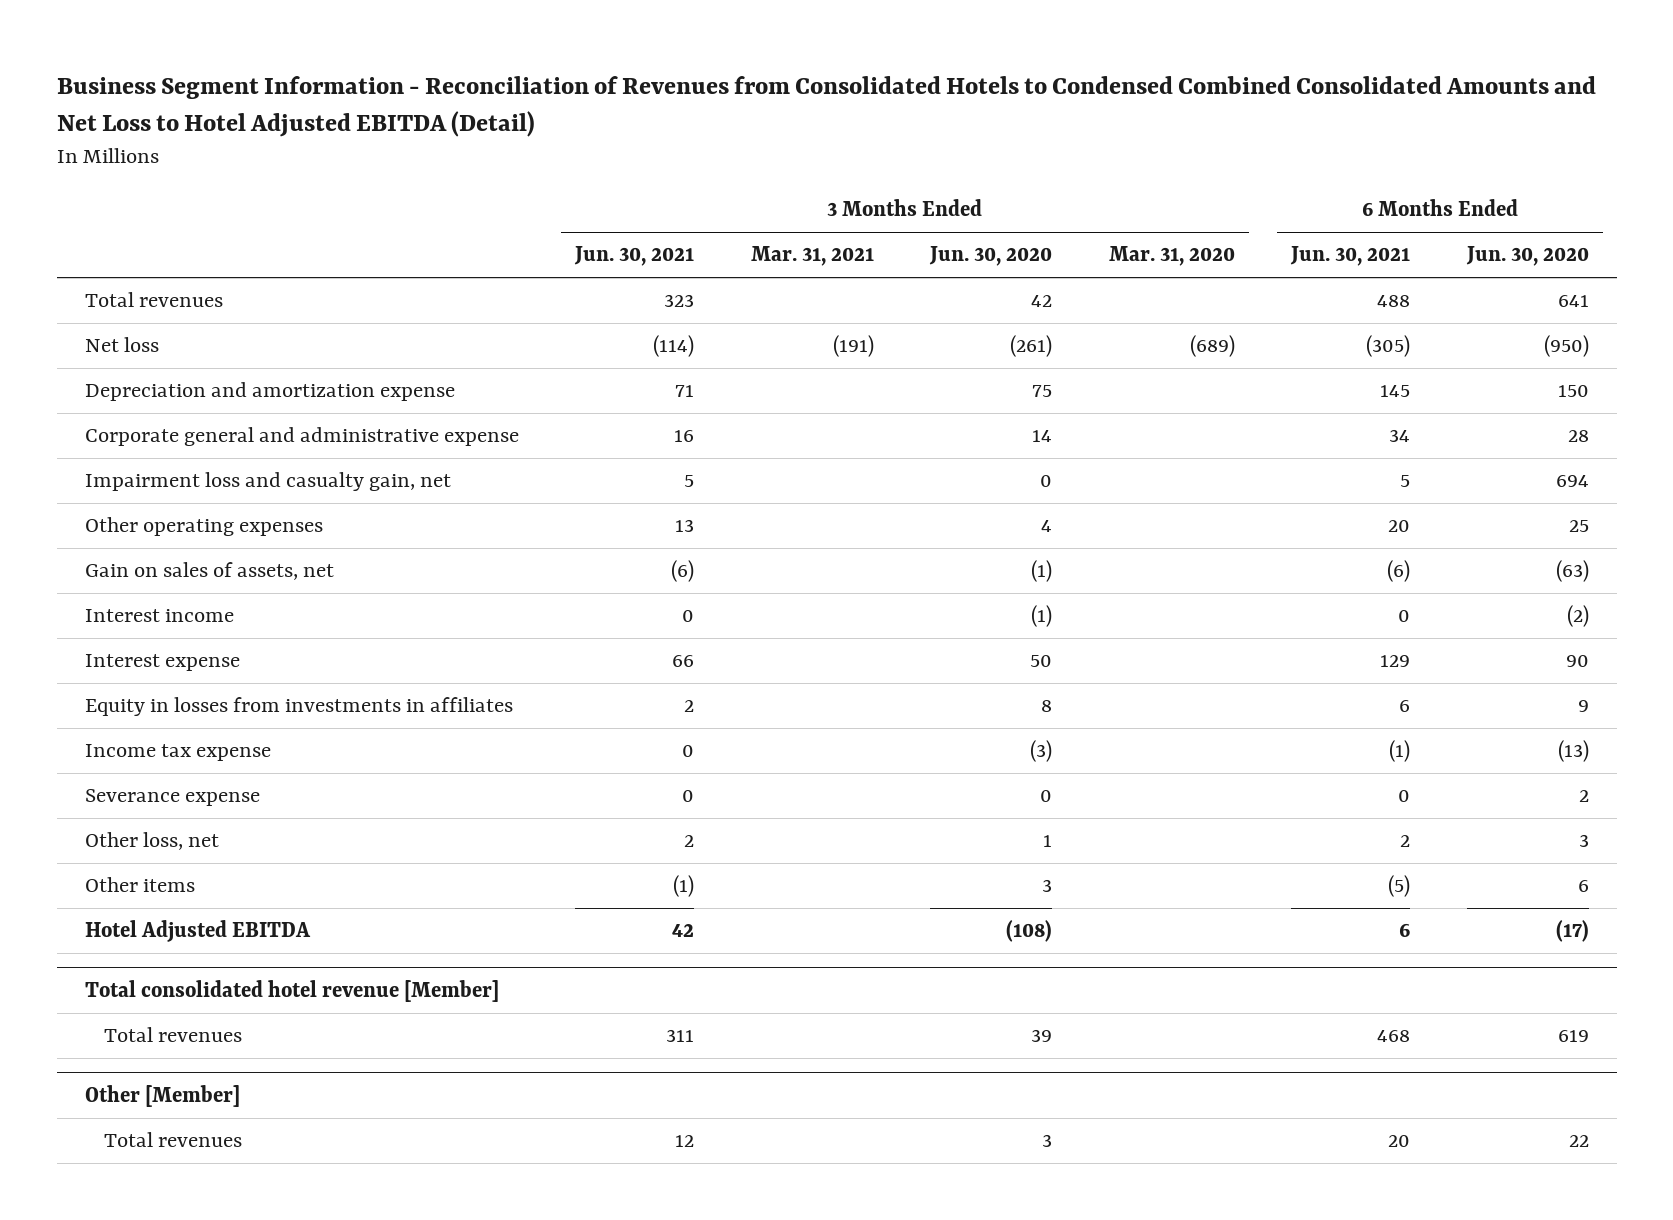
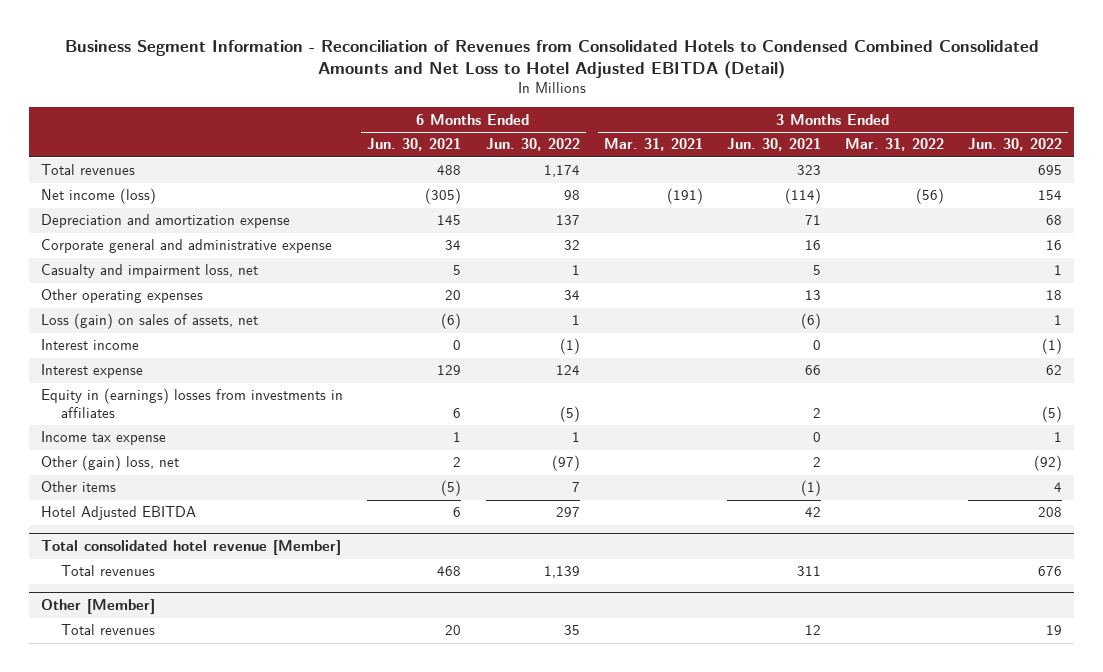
- | 3 Months Ended Jun. 30, 2021 | 3 Months Ended Mar. 31, 2021 | 3 Months Ended Jun. 30, 2020 | 3 Months Ended Mar. 31, 2020 | 6 Months Ended Jun. 30, 2021 | 6 Months Ended Jun. 30, 2020
+ | 6 Months Ended Jun. 30, 2021 | 6 Months Ended Jun. 30, 2022 | 3 Months Ended Mar. 31, 2021 | 3 Months Ended Jun. 30, 2021 | 3 Months Ended Mar. 31, 2022 | 3 Months Ended Jun. 30, 2022
- Net loss | (114) | (191) | (261) | (689) | (305) | (950)
+ Net income (loss) | (305) | 98 | (191) | (114) | (56) | 154
- Impairment loss and casualty gain, net | 5 | | 0 | | 5 | 694
+ Casualty and impairment loss, net | 5 | 1 | | 5 | | 1
- Gain on sales of assets, net | (6) | | (1) | | (6) | (63)
+ Loss (gain) on sales of assets, net | (6) | 1 | | (6) | | 1
- Equity in losses from investments in affiliates | 2 | | 8 | | 6 | 9
- Income tax expense | 0 | | (3) | | (1) | (13)
- Severance expense | 0 | | 0 | | 0 | 2
- Other loss, net | 2 | | 1 | | 2 | 3
+ Equity in (earnings) losses from investments in affiliates | 6 | (5) | | 2 | | (5)
+ Income tax expense | 1 | 1 | | 0 | | 1
+ Other (gain) loss, net | 2 | (97) | | 2 | | (92)

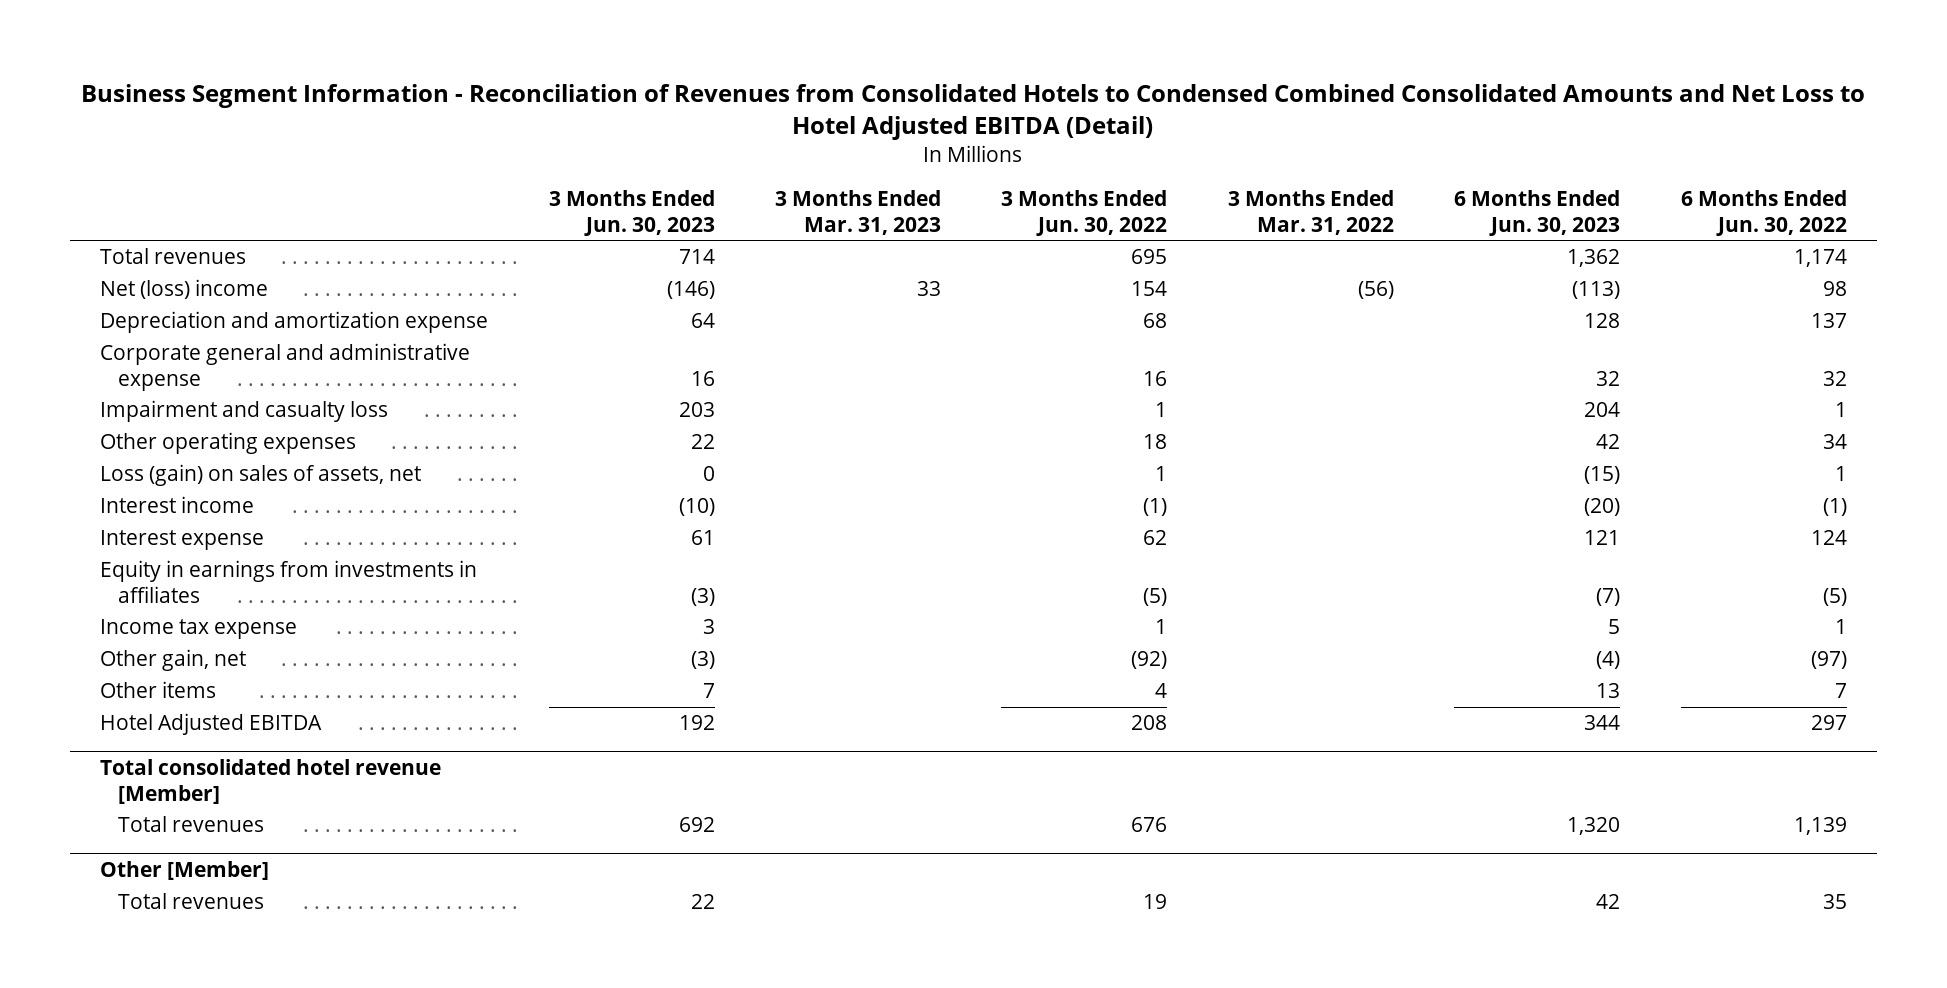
- | 6 Months Ended Jun. 30, 2021 | 6 Months Ended Jun. 30, 2022 | 3 Months Ended Mar. 31, 2021 | 3 Months Ended Jun. 30, 2021 | 3 Months Ended Mar. 31, 2022 | 3 Months Ended Jun. 30, 2022
+ | 3 Months Ended Jun. 30, 2023 | 3 Months Ended Mar. 31, 2023 | 3 Months Ended Jun. 30, 2022 | 3 Months Ended Mar. 31, 2022 | 6 Months Ended Jun. 30, 2023 | 6 Months Ended Jun. 30, 2022
- Net income (loss) | (305) | 98 | (191) | (114) | (56) | 154
+ Net (loss) income | (146) | 33 | 154 | (56) | (113) | 98
- Casualty and impairment loss, net | 5 | 1 | | 5 | | 1
+ Impairment and casualty loss | 203 | | 1 | | 204 | 1
- Equity in (earnings) losses from investments in affiliates | 6 | (5) | | 2 | | (5)
+ Equity in earnings from investments in affiliates | (3) | | (5) | | (7) | (5)
- Other (gain) loss, net | 2 | (97) | | 2 | | (92)
+ Other gain, net | (3) | | (92) | | (4) | (97)

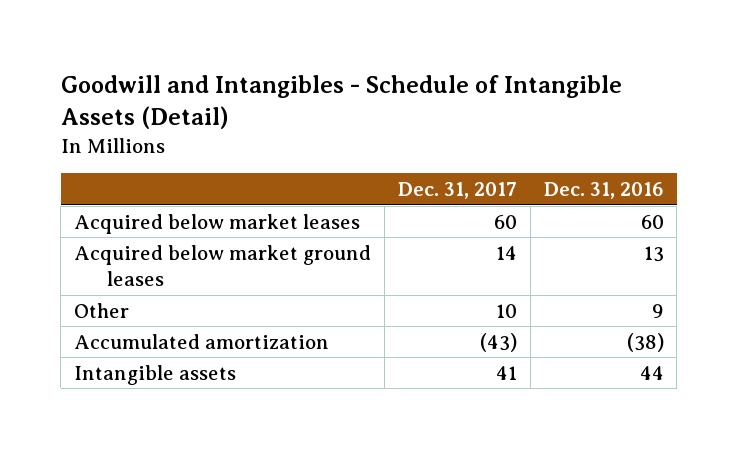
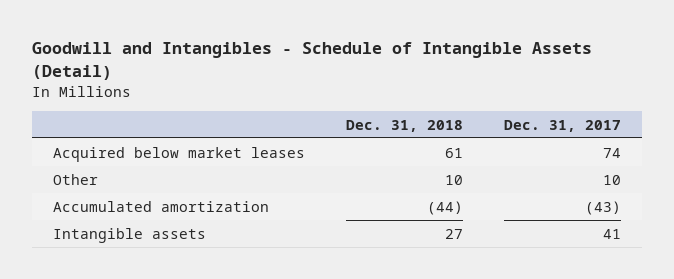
- | Dec. 31, 2017 | Dec. 31, 2016
+ | Dec. 31, 2018 | Dec. 31, 2017
- Acquired below market leases | 60 | 60
- Acquired below market ground leases | 14 | 13
+ Acquired below market leases | 61 | 74

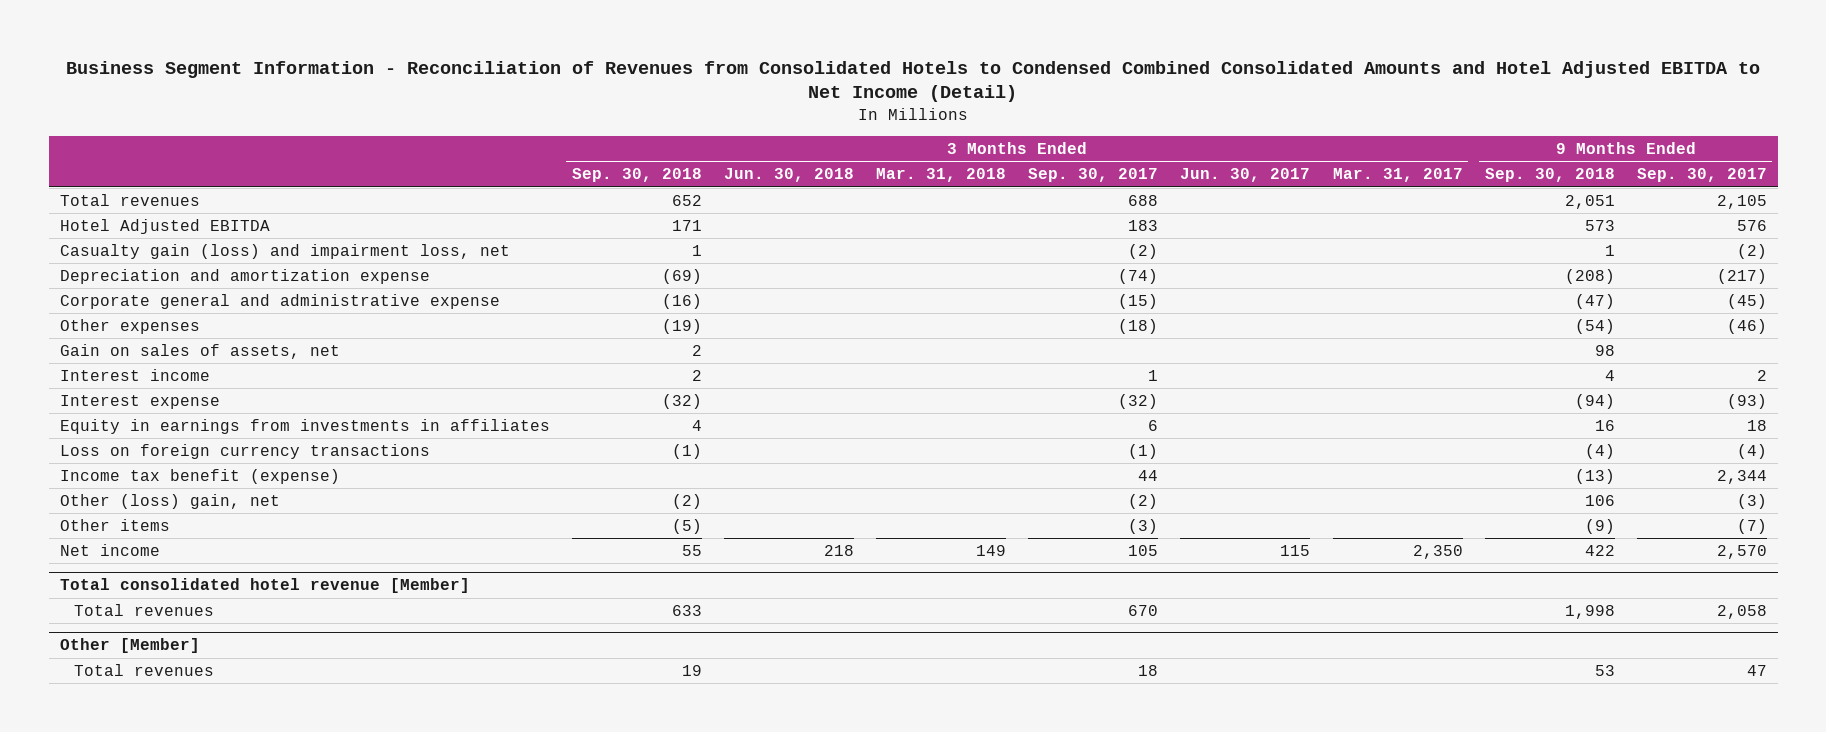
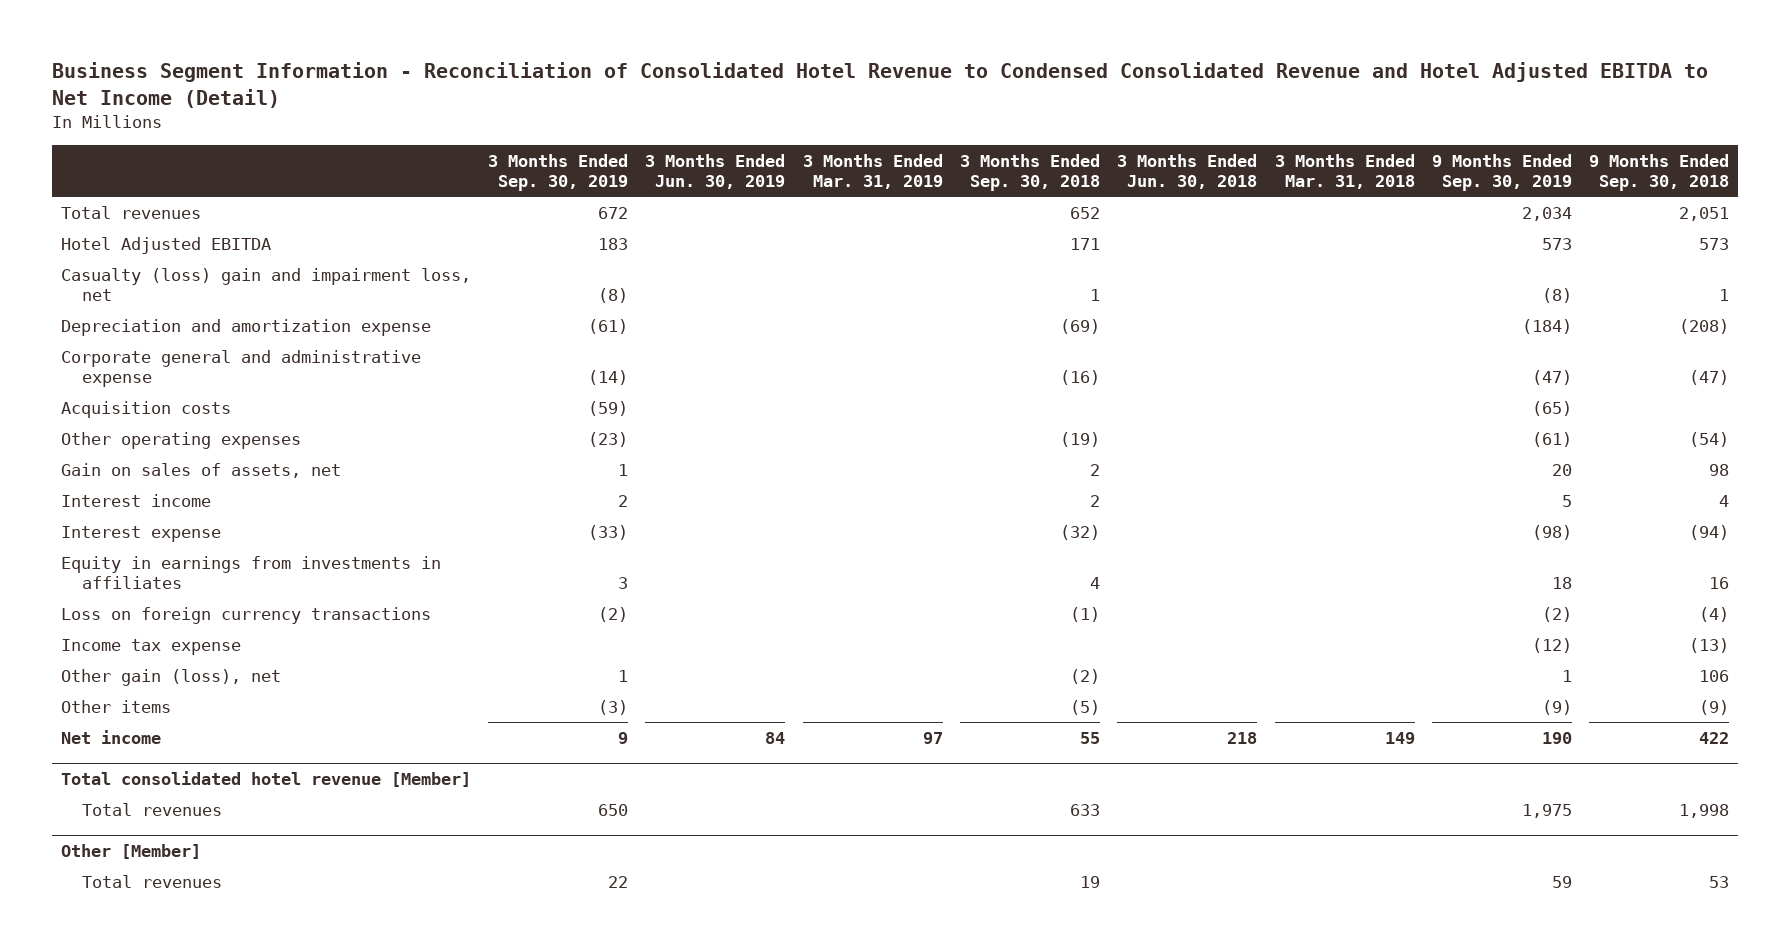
- Business Segment Information - Reconciliation of Revenues from Consolidated Hotels to Condensed Combined Consolidated Amounts and Hotel Adjusted EBITDA to Net Income (Detail)
+ Business Segment Information - Reconciliation of Consolidated Hotel Revenue to Condensed Consolidated Revenue and Hotel Adjusted EBITDA to Net Income (Detail)
- | 3 Months Ended Sep. 30, 2018 | 3 Months Ended Jun. 30, 2018 | 3 Months Ended Mar. 31, 2018 | 3 Months Ended Sep. 30, 2017 | 3 Months Ended Jun. 30, 2017 | 3 Months Ended Mar. 31, 2017 | 9 Months Ended Sep. 30, 2018 | 9 Months Ended Sep. 30, 2017
+ | 3 Months Ended Sep. 30, 2019 | 3 Months Ended Jun. 30, 2019 | 3 Months Ended Mar. 31, 2019 | 3 Months Ended Sep. 30, 2018 | 3 Months Ended Jun. 30, 2018 | 3 Months Ended Mar. 31, 2018 | 9 Months Ended Sep. 30, 2019 | 9 Months Ended Sep. 30, 2018
- Casualty gain (loss) and impairment loss, net | 1 | | | (2) | | | 1 | (2)
+ Casualty (loss) gain and impairment loss, net | (8) | | | 1 | | | (8) | 1
- Other expenses | (19) | | | (18) | | | (54) | (46)
+ Acquisition costs | (59) | | | | | | (65) |
+ Other operating expenses | (23) | | | (19) | | | (61) | (54)
- Income tax benefit (expense) | | | | 44 | | | (13) | 2,344
- Other (loss) gain, net | (2) | | | (2) | | | 106 | (3)
+ Income tax expense | | | | | | | (12) | (13)
+ Other gain (loss), net | 1 | | | (2) | | | 1 | 106

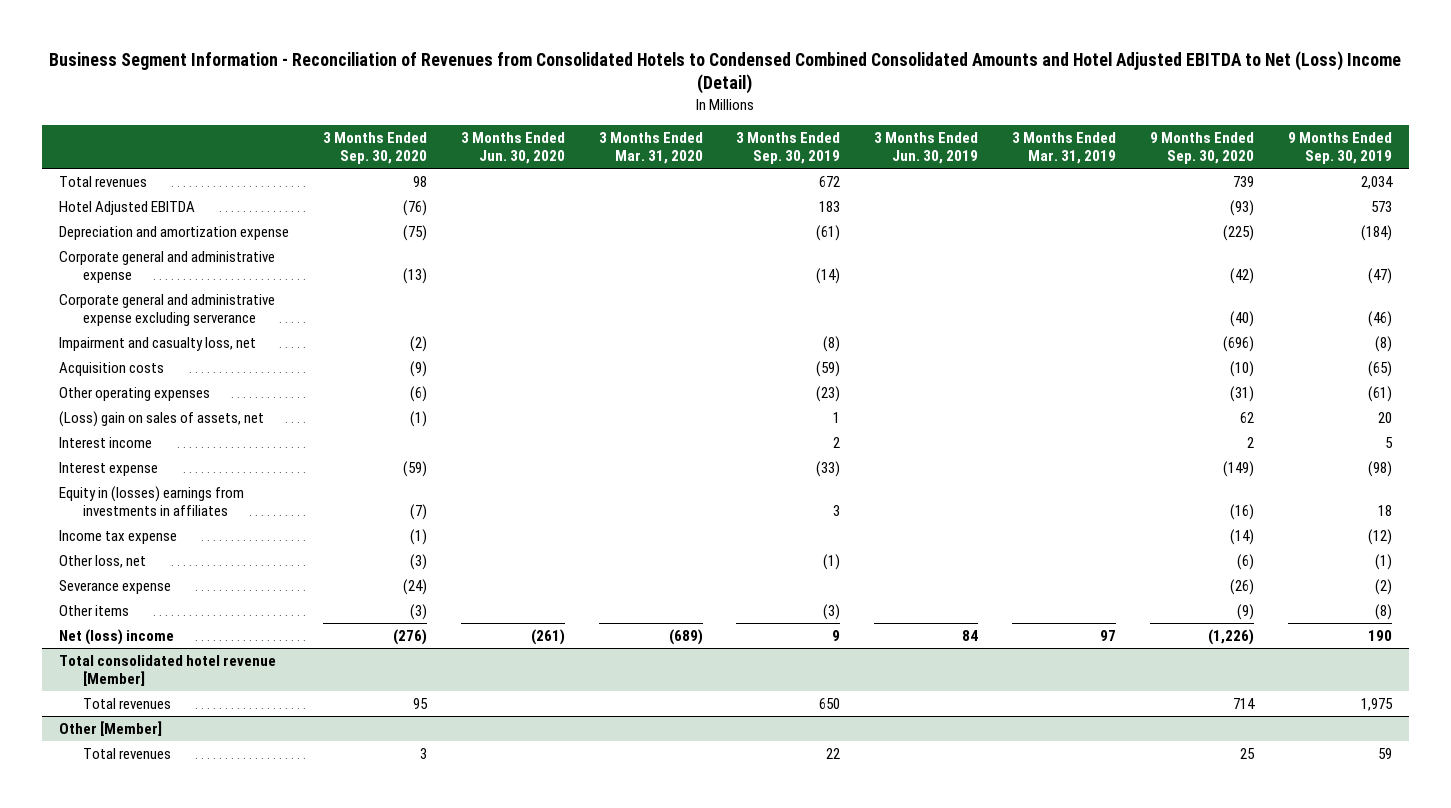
- Business Segment Information - Reconciliation of Consolidated Hotel Revenue to Condensed Consolidated Revenue and Hotel Adjusted EBITDA to Net Income (Detail)
+ Business Segment Information - Reconciliation of Revenues from Consolidated Hotels to Condensed Combined Consolidated Amounts and Hotel Adjusted EBITDA to Net (Loss) Income (Detail)
- | 3 Months Ended Sep. 30, 2019 | 3 Months Ended Jun. 30, 2019 | 3 Months Ended Mar. 31, 2019 | 3 Months Ended Sep. 30, 2018 | 3 Months Ended Jun. 30, 2018 | 3 Months Ended Mar. 31, 2018 | 9 Months Ended Sep. 30, 2019 | 9 Months Ended Sep. 30, 2018
+ | 3 Months Ended Sep. 30, 2020 | 3 Months Ended Jun. 30, 2020 | 3 Months Ended Mar. 31, 2020 | 3 Months Ended Sep. 30, 2019 | 3 Months Ended Jun. 30, 2019 | 3 Months Ended Mar. 31, 2019 | 9 Months Ended Sep. 30, 2020 | 9 Months Ended Sep. 30, 2019
- Casualty (loss) gain and impairment loss, net | (8) | | | 1 | | | (8) | 1
+ Corporate general and administrative expense excluding serverance | | | | | | | (40) | (46)
+ Impairment and casualty loss, net | (2) | | | (8) | | | (696) | (8)
- Gain on sales of assets, net | 1 | | | 2 | | | 20 | 98
+ (Loss) gain on sales of assets, net | (1) | | | 1 | | | 62 | 20
- Equity in earnings from investments in affiliates | 3 | | | 4 | | | 18 | 16
- Loss on foreign currency transactions | (2) | | | (1) | | | (2) | (4)
+ Equity in (losses) earnings from investments in affiliates | (7) | | | 3 | | | (16) | 18
- Other gain (loss), net | 1 | | | (2) | | | 1 | 106
- Other items | (3) | | | (5) | | | (9) | (9)
- Net income | 9 | 84 | 97 | 55 | 218 | 149 | 190 | 422
+ Other loss, net | (3) | | | (1) | | | (6) | (1)
+ Severance expense | (24) | | | | | | (26) | (2)
+ Other items | (3) | | | (3) | | | (9) | (8)
+ Net (loss) income | (276) | (261) | (689) | 9 | 84 | 97 | (1,226) | 190

